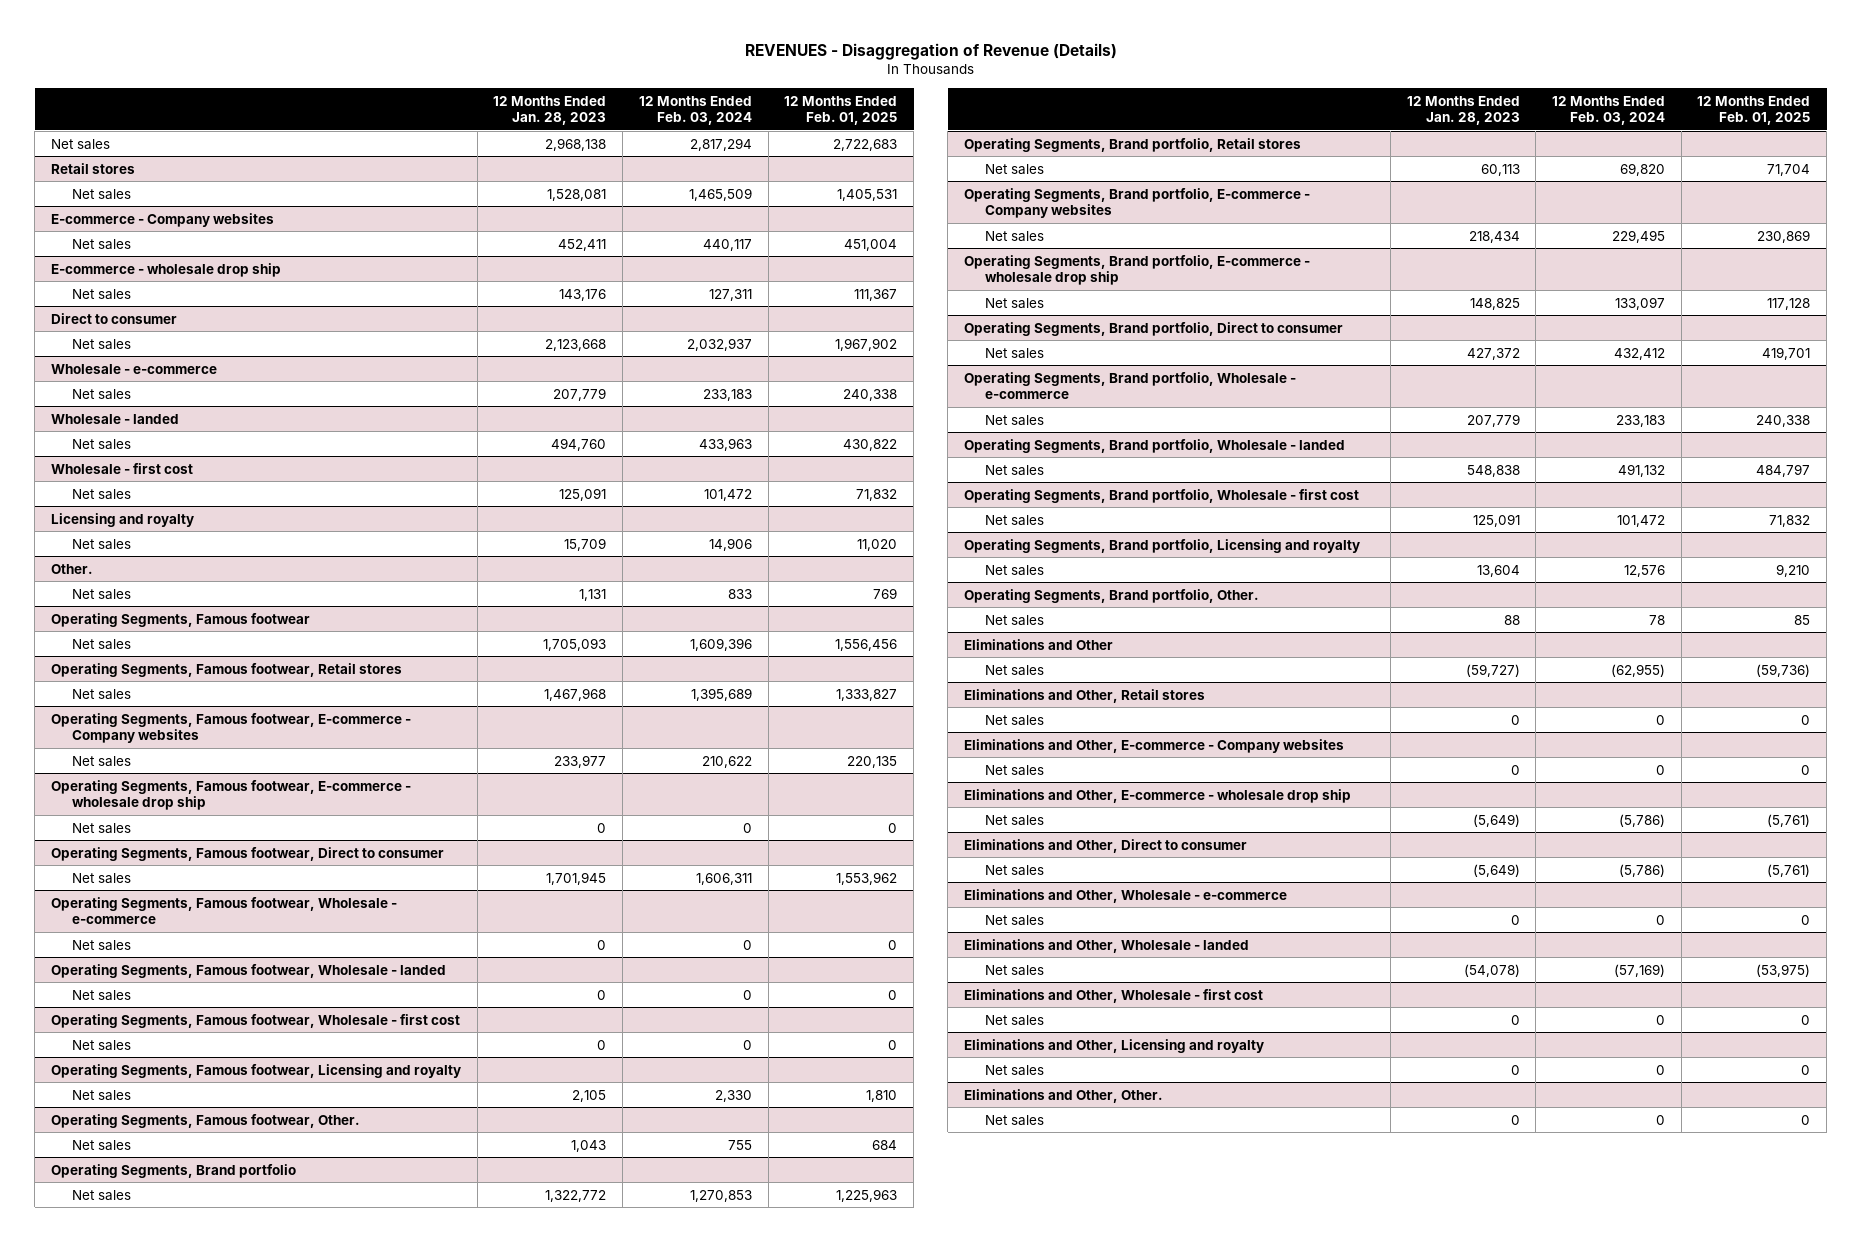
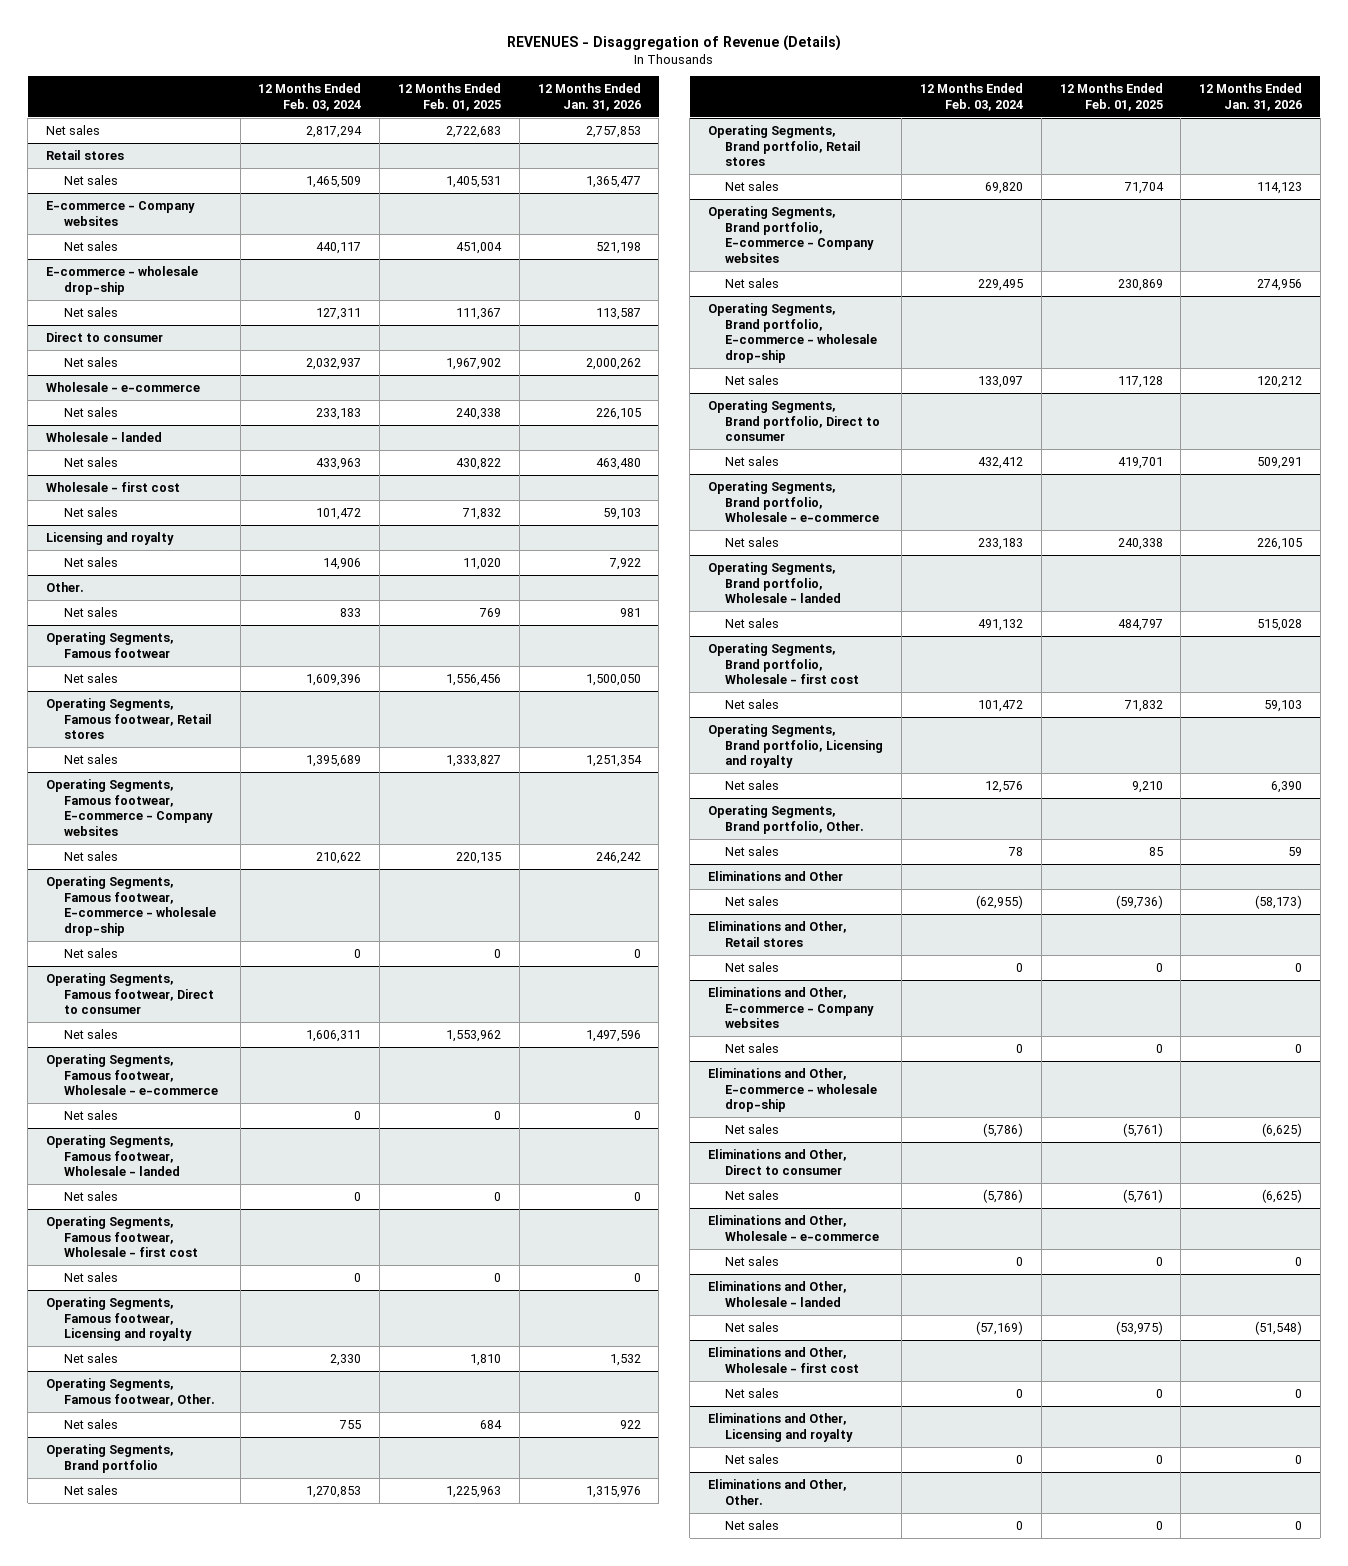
- | 12 Months Ended Jan. 28, 2023 | 12 Months Ended Feb. 03, 2024 | 12 Months Ended Feb. 01, 2025
+ | 12 Months Ended Feb. 03, 2024 | 12 Months Ended Feb. 01, 2025 | 12 Months Ended Jan. 31, 2026
- E-commerce - wholesale drop ship
+ E-commerce - wholesale drop-ship
- Operating Segments, Famous footwear, E-commerce - wholesale drop ship
+ Operating Segments, Famous footwear, E-commerce - wholesale drop-ship
- Operating Segments, Brand portfolio, E-commerce - wholesale drop ship
+ Operating Segments, Brand portfolio, E-commerce - wholesale drop-ship
- Eliminations and Other, E-commerce - wholesale drop ship
+ Eliminations and Other, E-commerce - wholesale drop-ship

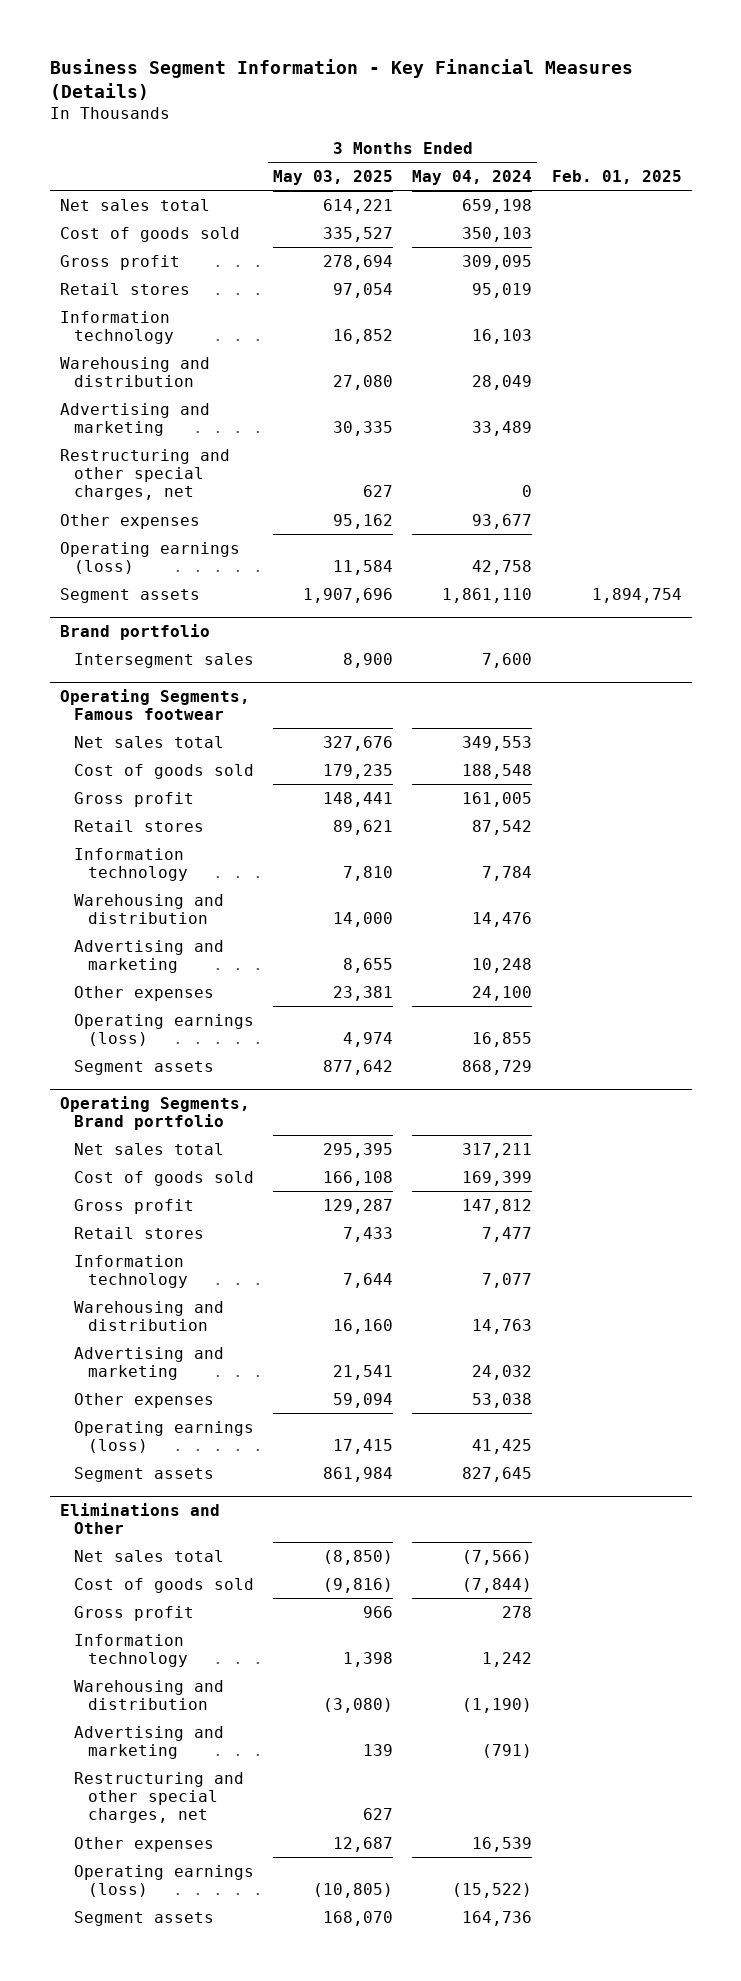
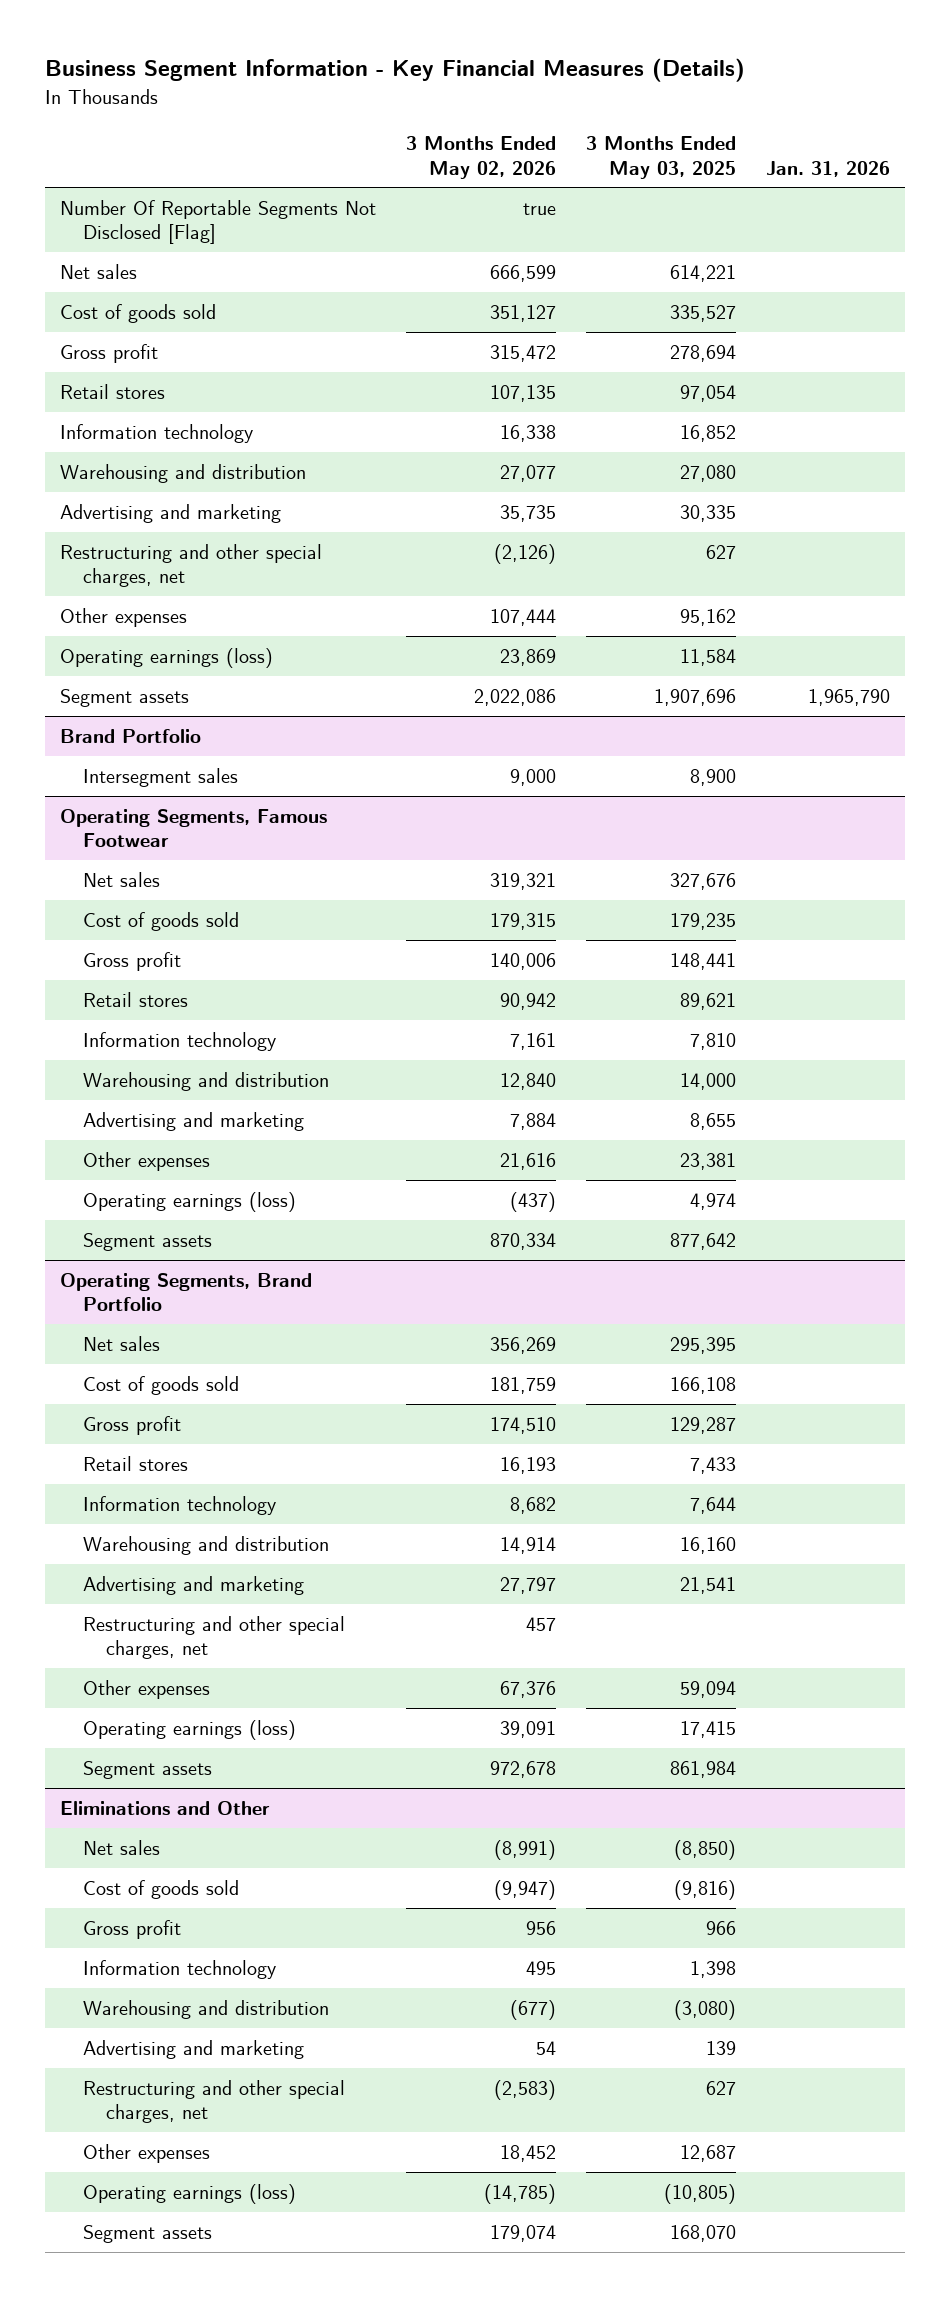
- | 3 Months Ended May 03, 2025 | 3 Months Ended May 04, 2024 | Feb. 01, 2025
+ | 3 Months Ended May 02, 2026 | 3 Months Ended May 03, 2025 | Jan. 31, 2026
- Net sales total | 614,221 | 659,198 |
+ Number Of Reportable Segments Not Disclosed [Flag] | true | |
+ Net sales | 666,599 | 614,221 |
- Brand portfolio
+ Brand Portfolio
- Operating Segments, Famous footwear
- Net sales total | 327,676 | 349,553 |
+ Operating Segments, Famous Footwear
+ Net sales | 319,321 | 327,676 |
- Operating Segments, Brand portfolio
- Net sales total | 295,395 | 317,211 |
+ Operating Segments, Brand Portfolio
+ Net sales | 356,269 | 295,395 |
+ Restructuring and other special charges, net | 457 | |
@ Eliminations and Other
- Net sales total | (8,850) | (7,566) |
+ Net sales | (8,991) | (8,850) |

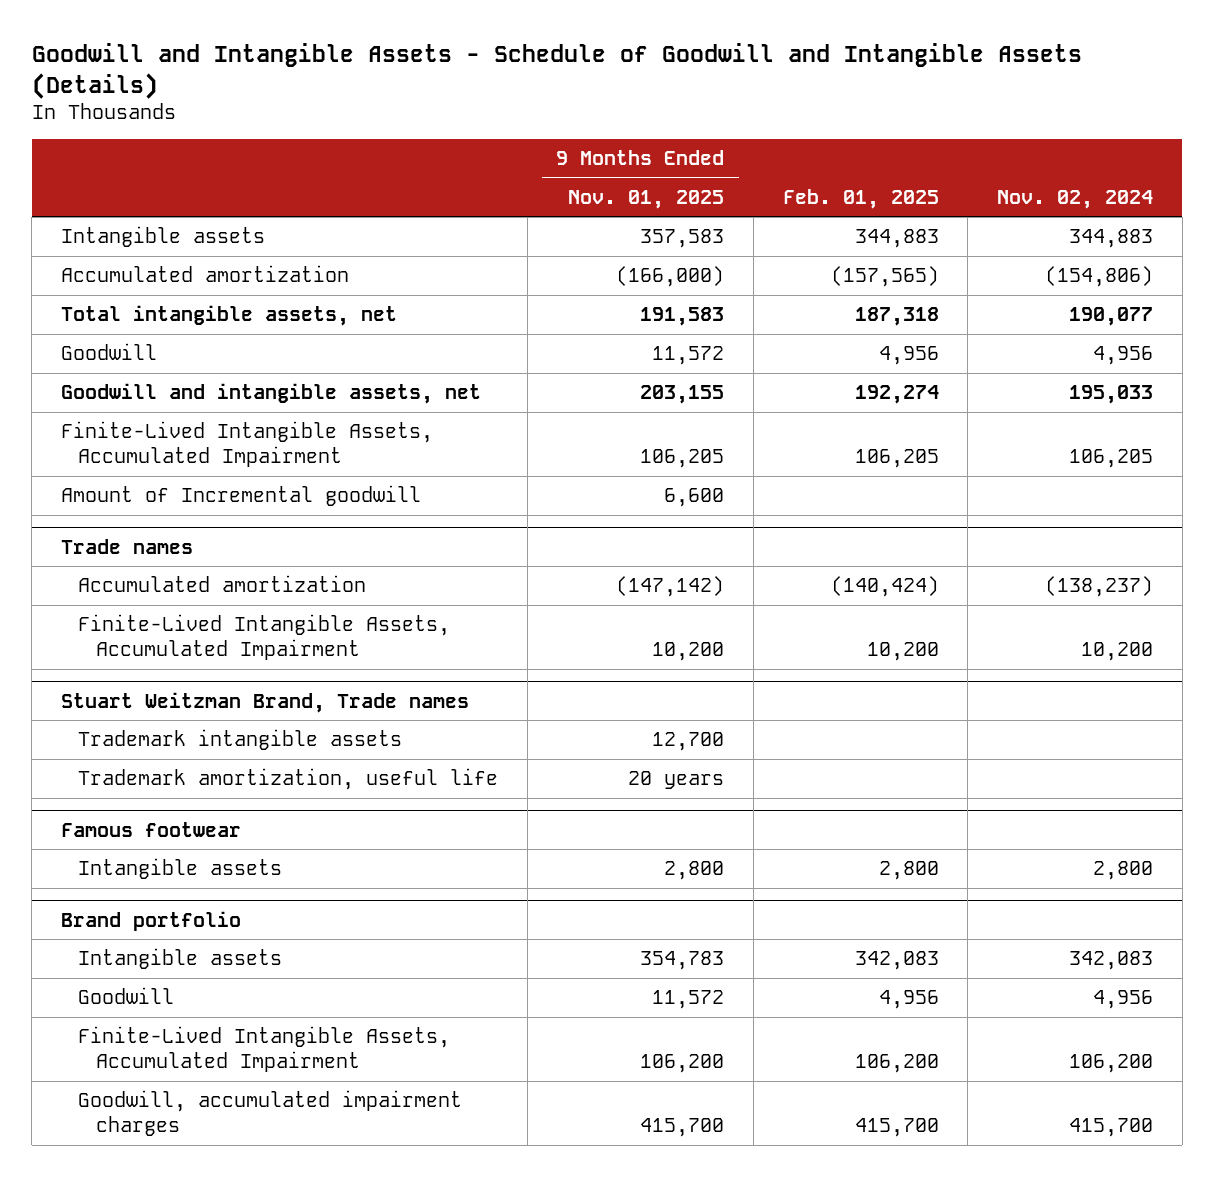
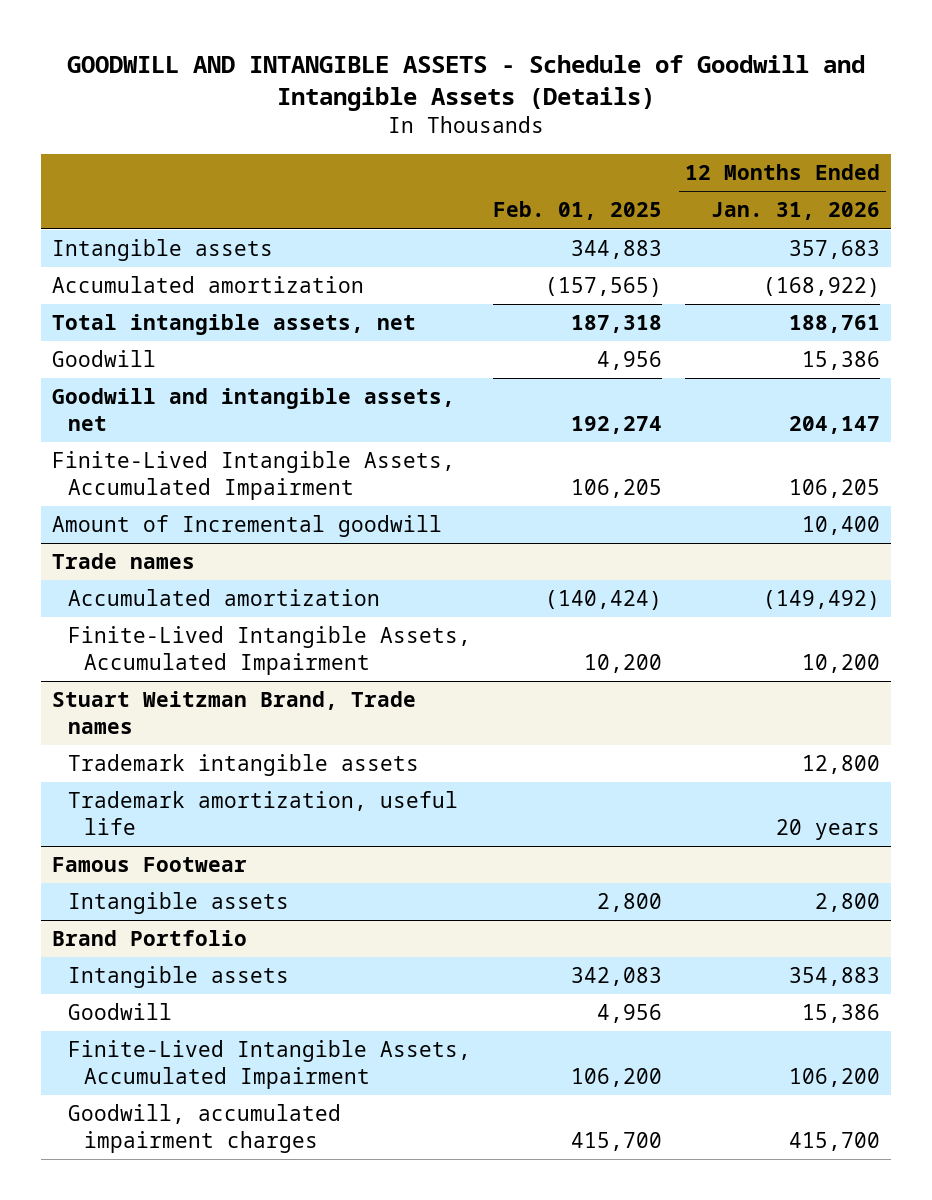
- Goodwill and Intangible Assets - Schedule of Goodwill and Intangible Assets (Details)
+ GOODWILL AND INTANGIBLE ASSETS - Schedule of Goodwill and Intangible Assets (Details)
- | 9 Months Ended Nov. 01, 2025 | Feb. 01, 2025 | Nov. 02, 2024
+ | Feb. 01, 2025 | 12 Months Ended Jan. 31, 2026
- Famous footwear
+ Famous Footwear
- Brand portfolio
+ Brand Portfolio

